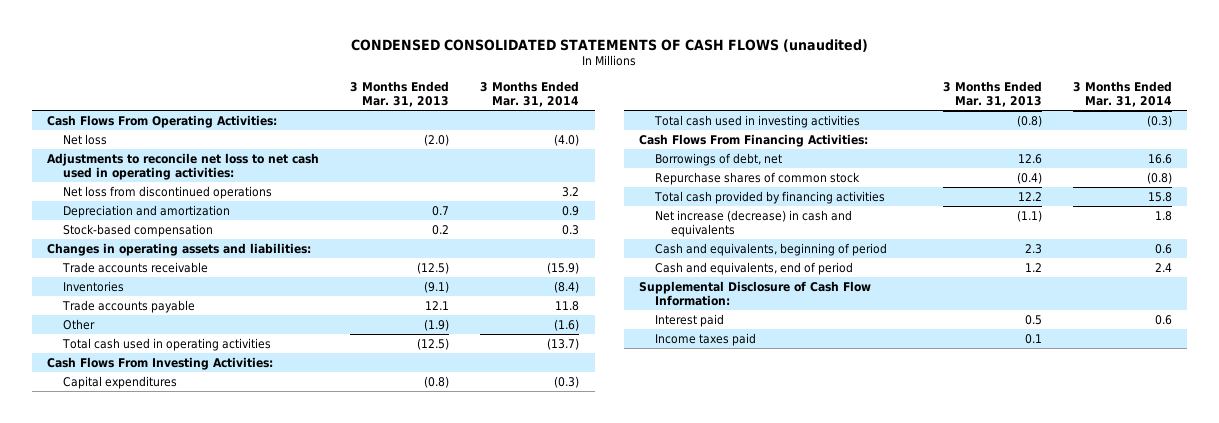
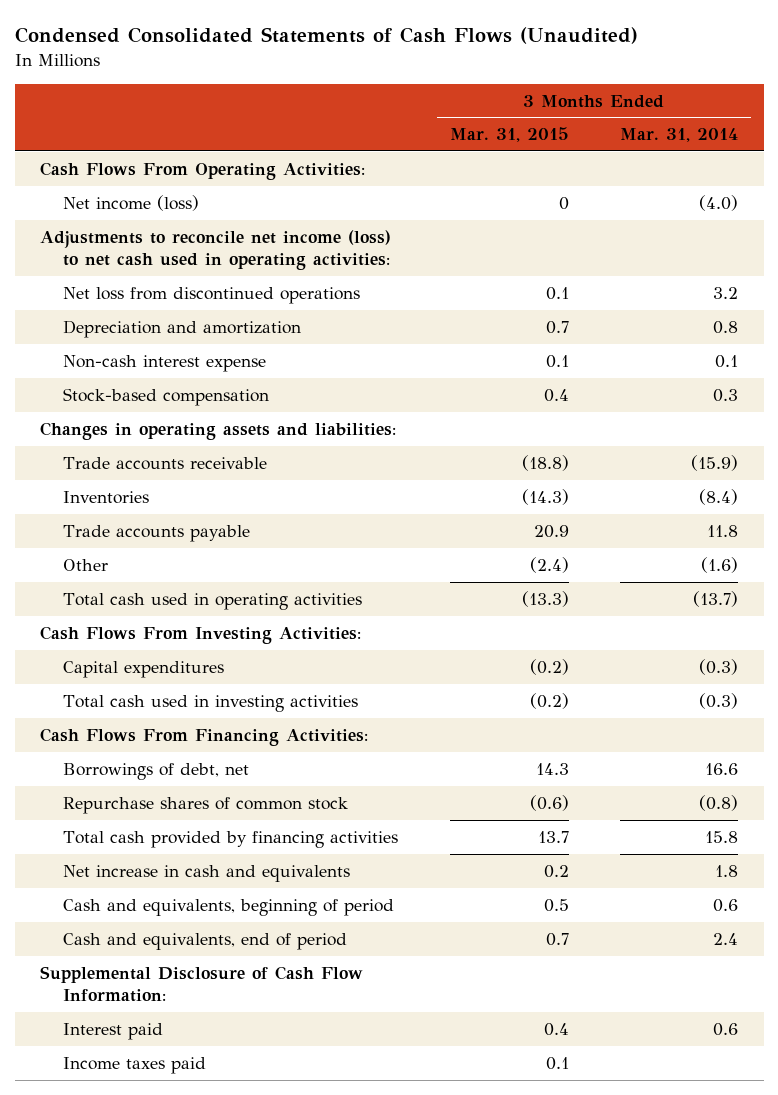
- CONDENSED CONSOLIDATED STATEMENTS OF CASH FLOWS (unaudited)
+ Condensed Consolidated Statements of Cash Flows (Unaudited)
- | 3 Months Ended Mar. 31, 2013 | 3 Months Ended Mar. 31, 2014
+ | 3 Months Ended Mar. 31, 2015 | 3 Months Ended Mar. 31, 2014
- Net loss | (2.0) | (4.0)
- Adjustments to reconcile net loss to net cash used in operating activities:
+ Net income (loss) | 0 | (4.0)
+ Adjustments to reconcile net income (loss) to net cash used in operating activities:
- Depreciation and amortization | 0.7 | 0.9
+ Depreciation and amortization | 0.7 | 0.8
+ Non-cash interest expense | 0.1 | 0.1
- Net increase (decrease) in cash and equivalents | (1.1) | 1.8
+ Net increase in cash and equivalents | 0.2 | 1.8

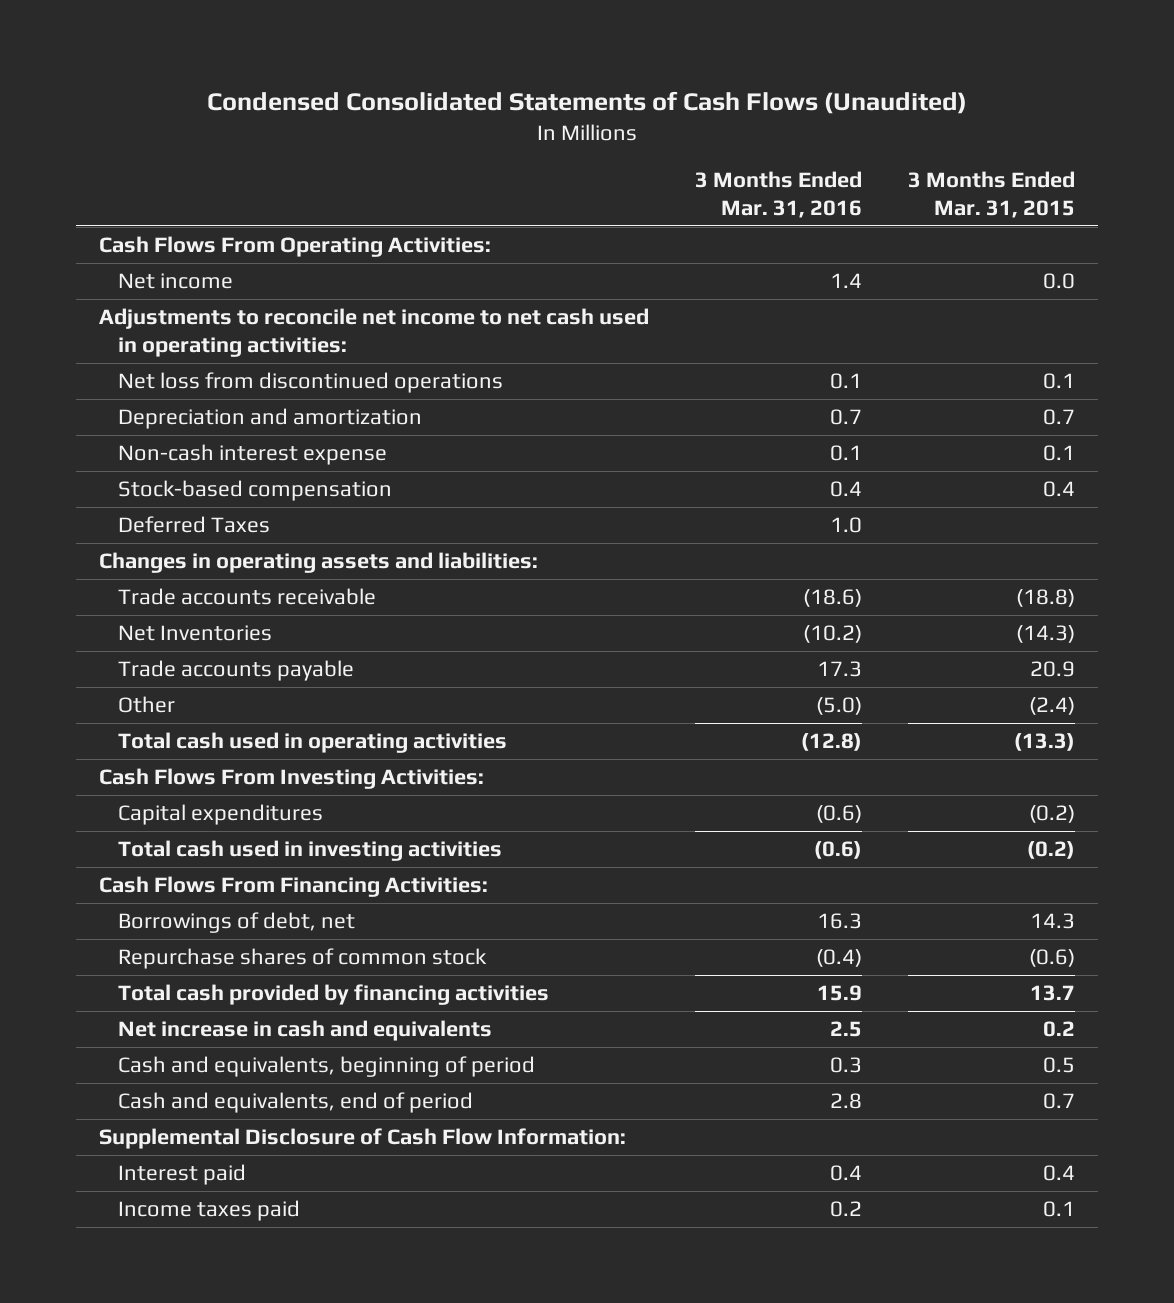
- | 3 Months Ended Mar. 31, 2015 | 3 Months Ended Mar. 31, 2014
+ | 3 Months Ended Mar. 31, 2016 | 3 Months Ended Mar. 31, 2015
- Net income (loss) | 0 | (4.0)
- Adjustments to reconcile net income (loss) to net cash used in operating activities:
+ Net income | 1.4 | 0.0
+ Adjustments to reconcile net income to net cash used in operating activities:
+ Deferred Taxes | 1.0 |
- Inventories | (14.3) | (8.4)
+ Net Inventories | (10.2) | (14.3)

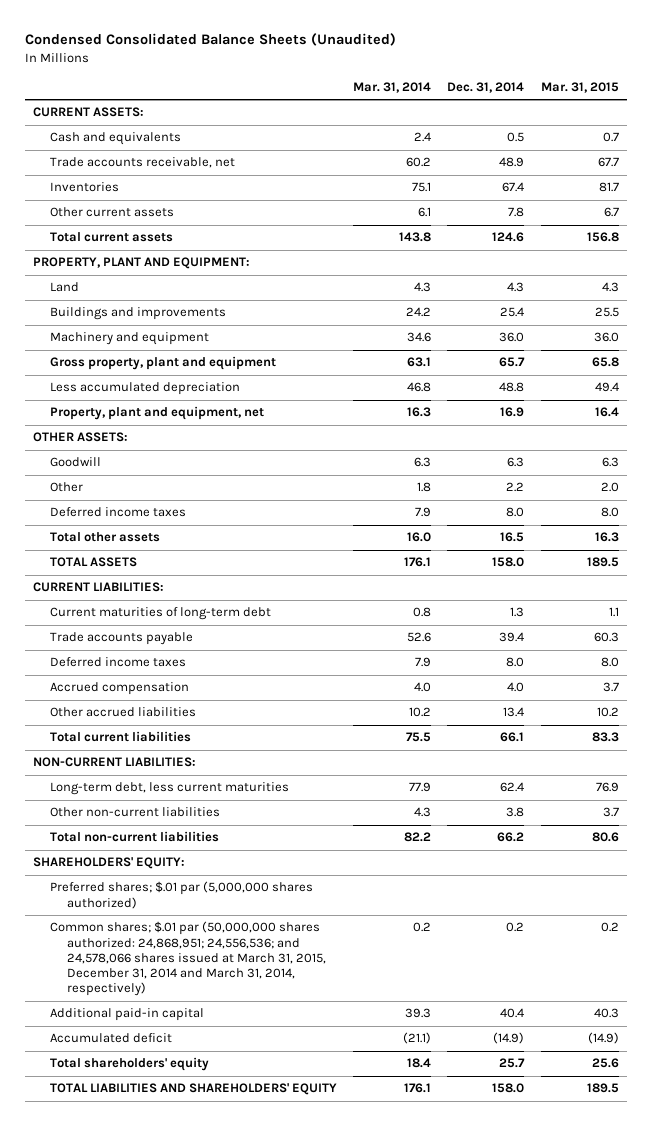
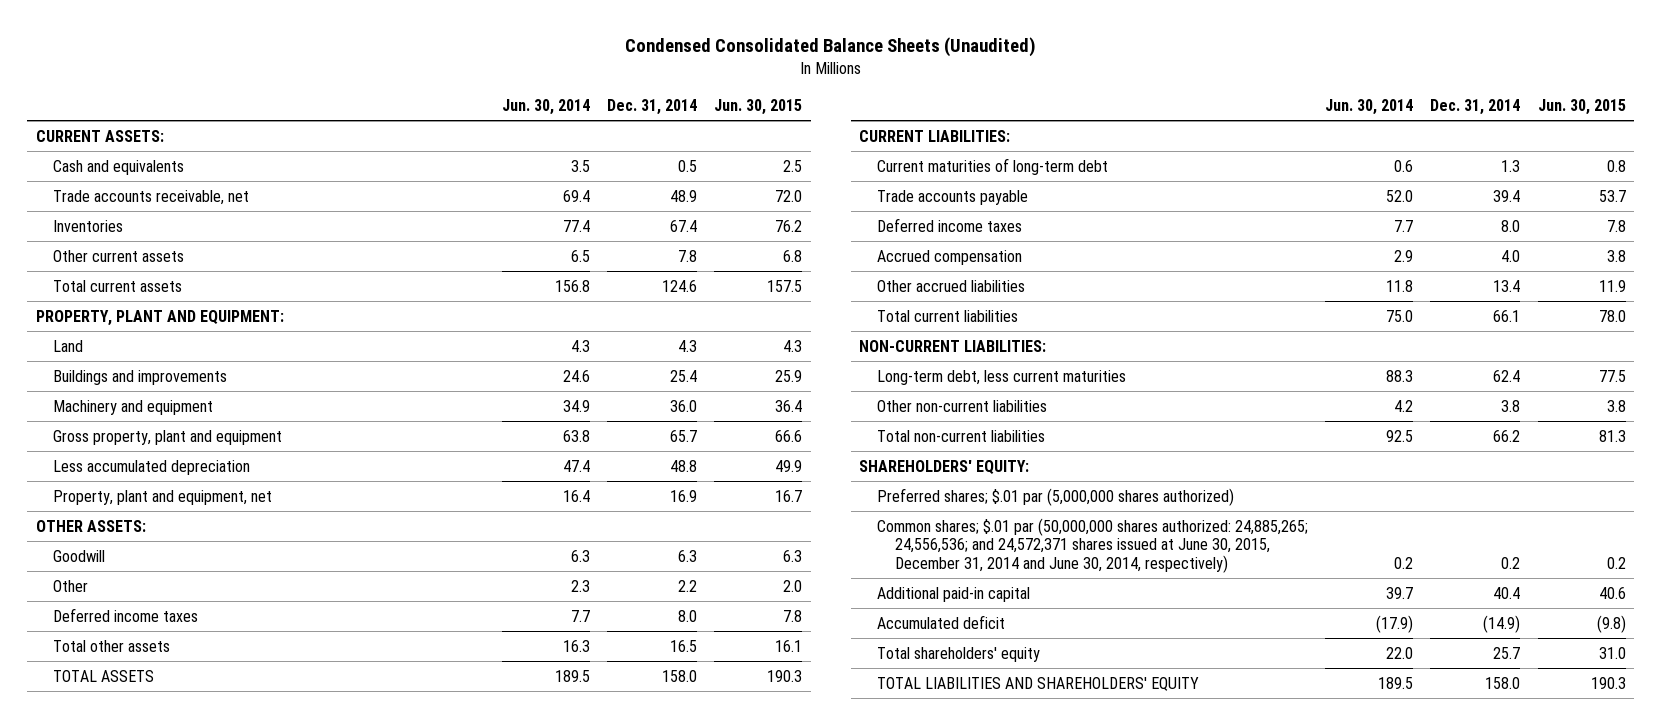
- | Mar. 31, 2014 | Dec. 31, 2014 | Mar. 31, 2015
+ | Jun. 30, 2014 | Dec. 31, 2014 | Jun. 30, 2015
- Common shares; $.01 par (50,000,000 shares authorized: 24,868,951; 24,556,536; and 24,578,066 shares issued at March 31, 2015, December 31, 2014 and March 31, 2014, respectively) | 0.2 | 0.2 | 0.2
+ Common shares; $.01 par (50,000,000 shares authorized: 24,885,265; 24,556,536; and 24,572,371 shares issued at June 30, 2015, December 31, 2014 and June 30, 2014, respectively) | 0.2 | 0.2 | 0.2

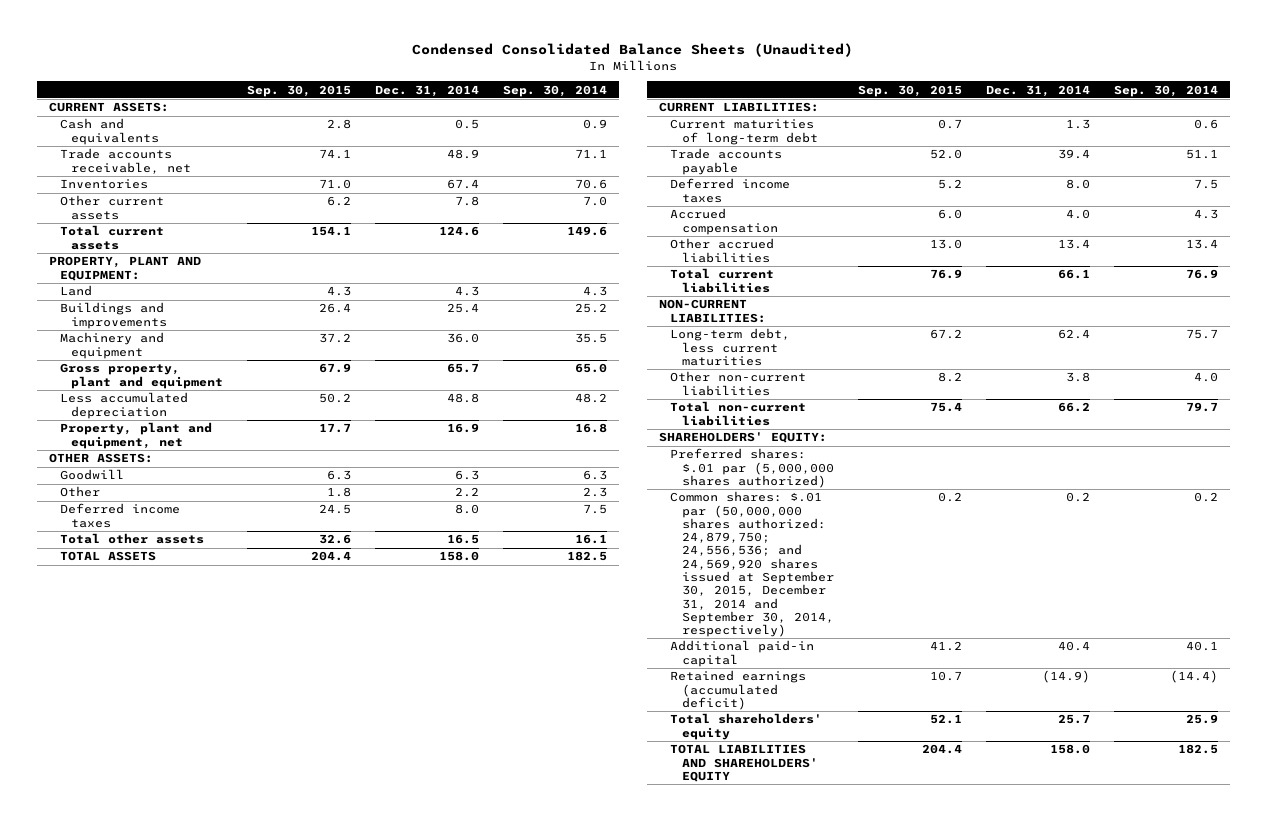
- | Jun. 30, 2014 | Dec. 31, 2014 | Jun. 30, 2015
+ | Sep. 30, 2015 | Dec. 31, 2014 | Sep. 30, 2014
- Preferred shares; $.01 par (5,000,000 shares authorized)
- Common shares; $.01 par (50,000,000 shares authorized: 24,885,265; 24,556,536; and 24,572,371 shares issued at June 30, 2015, December 31, 2014 and June 30, 2014, respectively) | 0.2 | 0.2 | 0.2
+ Preferred shares: $.01 par (5,000,000 shares authorized)
+ Common shares: $.01 par (50,000,000 shares authorized: 24,879,750; 24,556,536; and 24,569,920 shares issued at September 30, 2015, December 31, 2014 and September 30, 2014, respectively) | 0.2 | 0.2 | 0.2
- Accumulated deficit | (17.9) | (14.9) | (9.8)
+ Retained earnings (accumulated deficit) | 10.7 | (14.9) | (14.4)

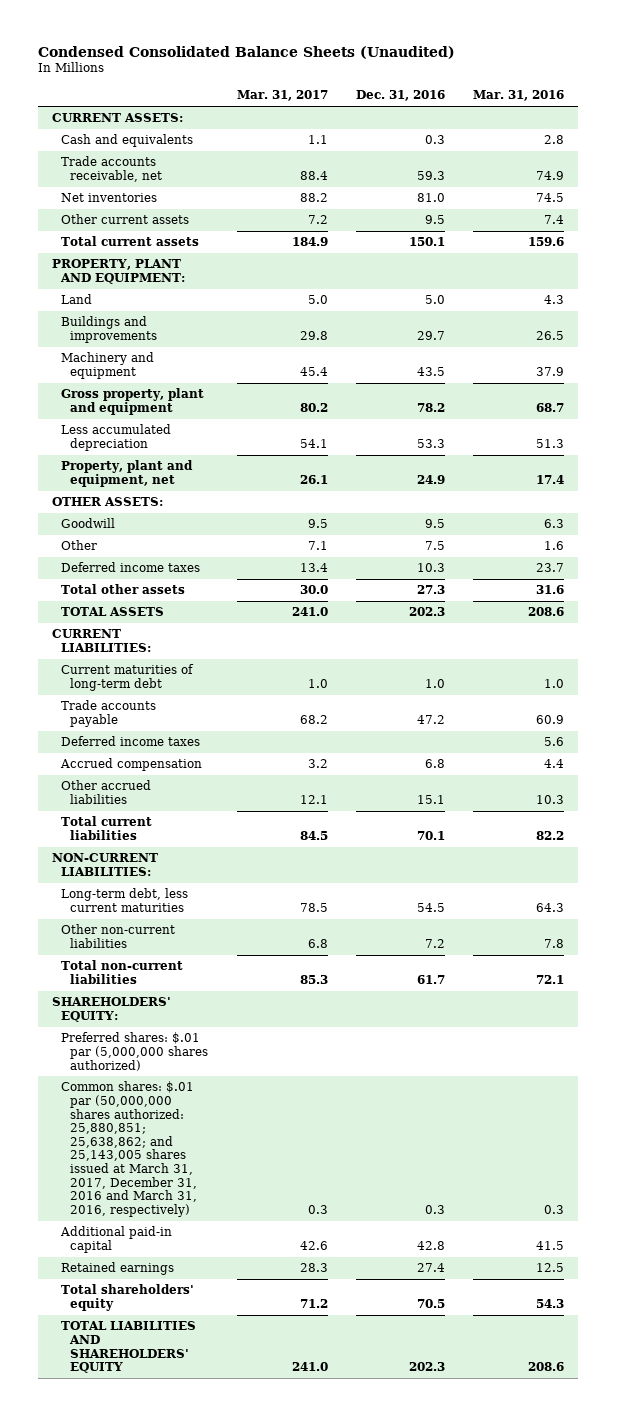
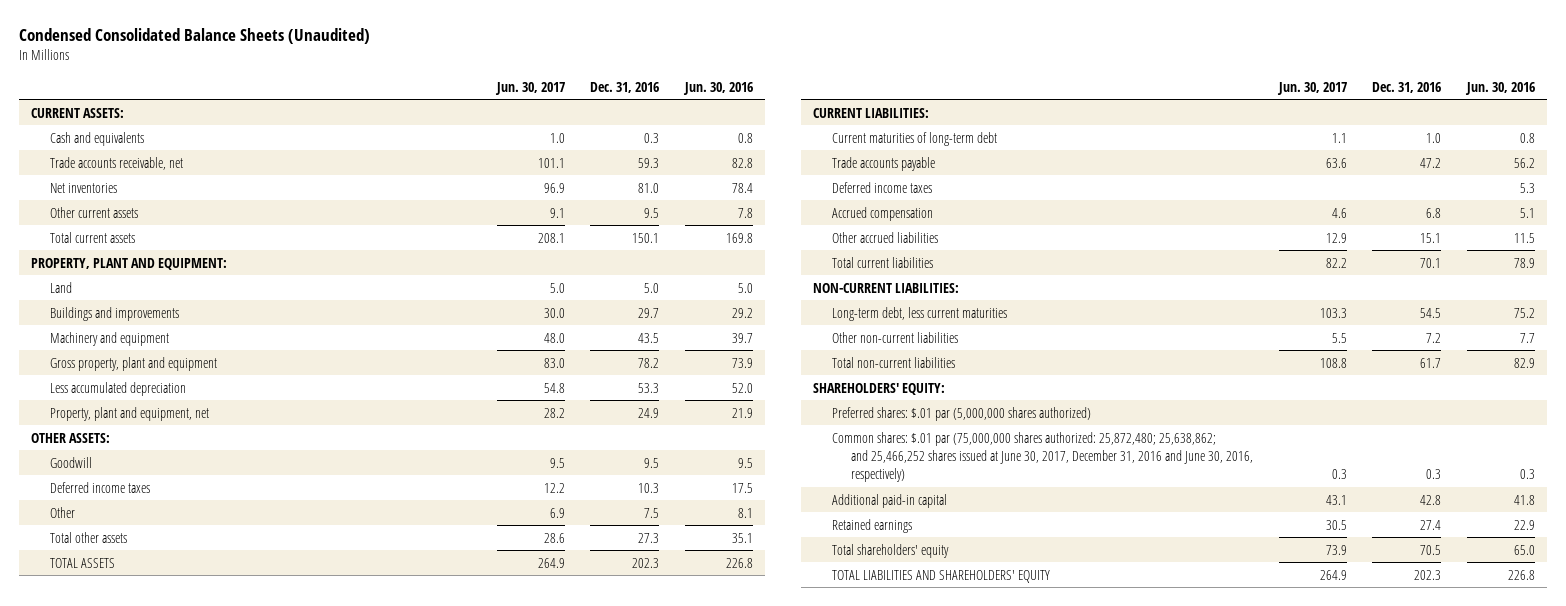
- | Mar. 31, 2017 | Dec. 31, 2016 | Mar. 31, 2016
+ | Jun. 30, 2017 | Dec. 31, 2016 | Jun. 30, 2016
moved down: Other | 6.9 | 7.5 | 8.1
- Common shares: $.01 par (50,000,000 shares authorized: 25,880,851; 25,638,862; and 25,143,005 shares issued at March 31, 2017, December 31, 2016 and March 31, 2016, respectively) | 0.3 | 0.3 | 0.3
+ Common shares: $.01 par (75,000,000 shares authorized: 25,872,480; 25,638,862; and 25,466,252 shares issued at June 30, 2017, December 31, 2016 and June 30, 2016, respectively) | 0.3 | 0.3 | 0.3

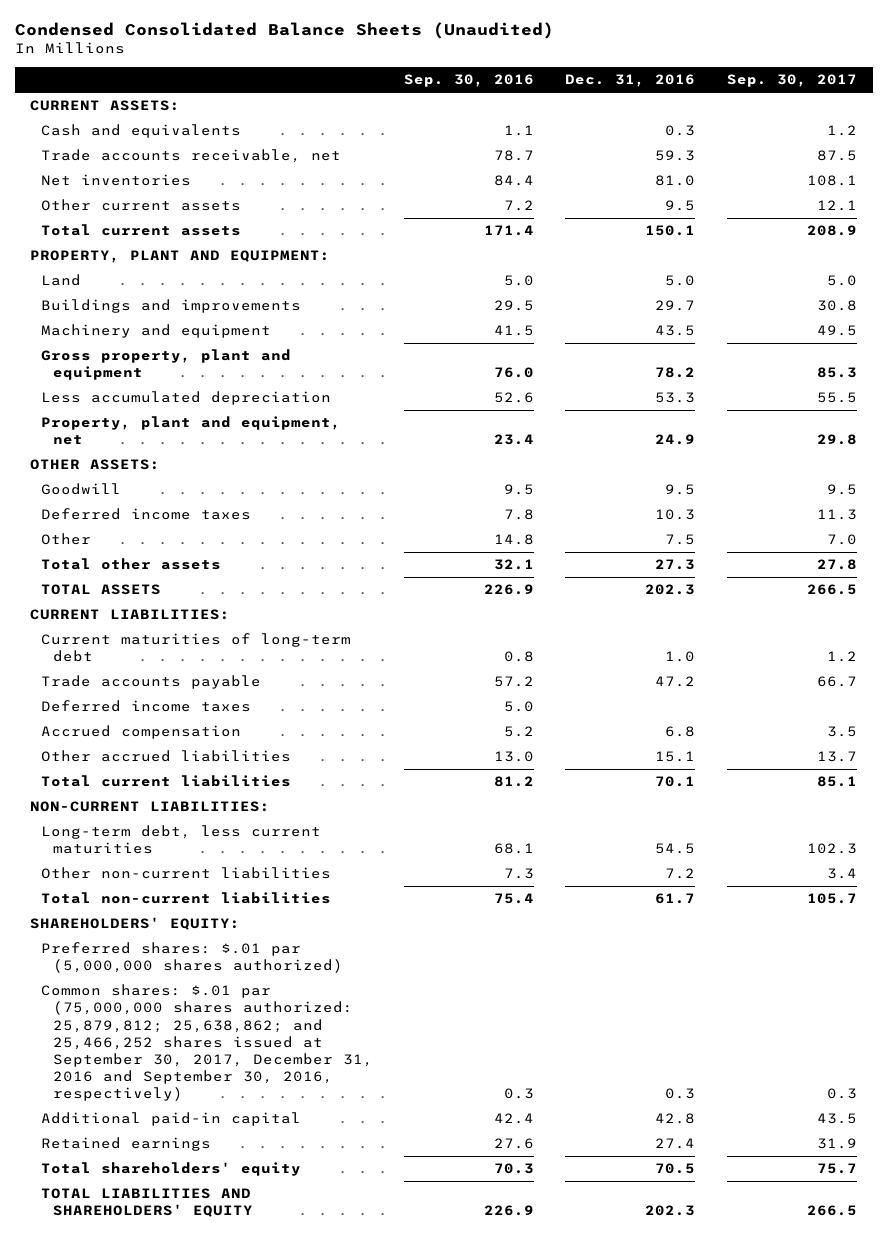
- | Jun. 30, 2017 | Dec. 31, 2016 | Jun. 30, 2016
+ | Sep. 30, 2016 | Dec. 31, 2016 | Sep. 30, 2017
- Common shares: $.01 par (75,000,000 shares authorized: 25,872,480; 25,638,862; and 25,466,252 shares issued at June 30, 2017, December 31, 2016 and June 30, 2016, respectively) | 0.3 | 0.3 | 0.3
+ Common shares: $.01 par (75,000,000 shares authorized: 25,879,812; 25,638,862; and 25,466,252 shares issued at September 30, 2017, December 31, 2016 and September 30, 2016, respectively) | 0.3 | 0.3 | 0.3

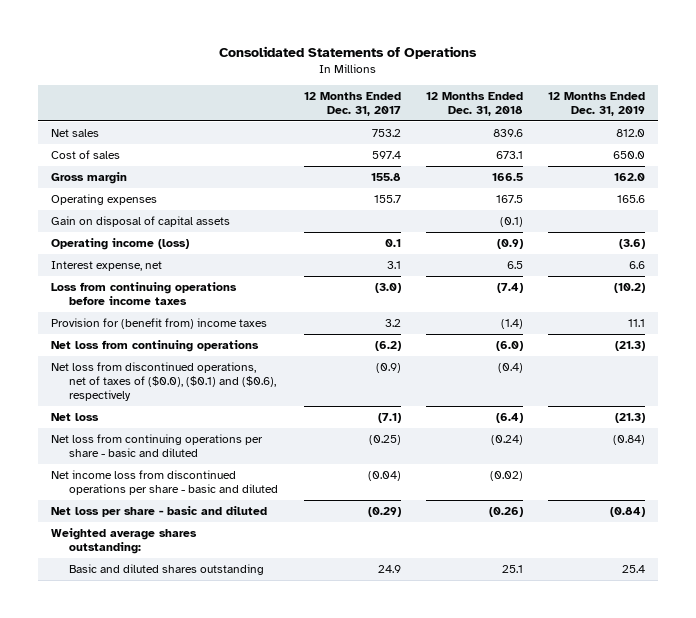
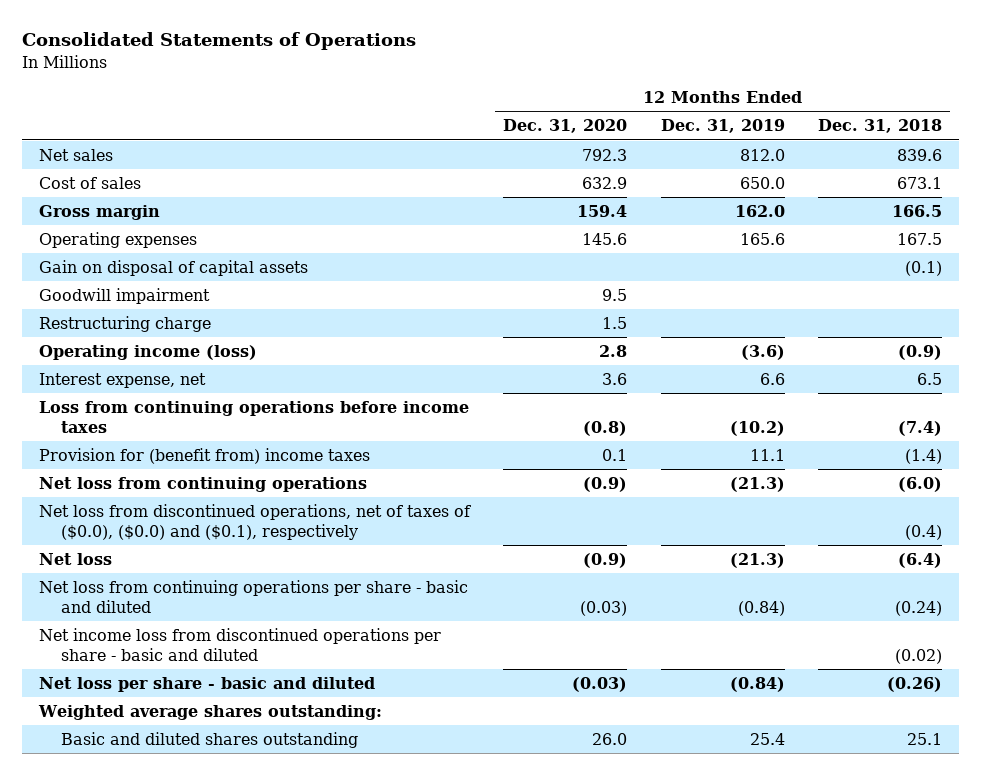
- | 12 Months Ended Dec. 31, 2017 | 12 Months Ended Dec. 31, 2018 | 12 Months Ended Dec. 31, 2019
+ | 12 Months Ended Dec. 31, 2020 | 12 Months Ended Dec. 31, 2019 | 12 Months Ended Dec. 31, 2018
+ Goodwill impairment | 9.5 | |
+ Restructuring charge | 1.5 | |
- Net loss from discontinued operations, net of taxes of ($0.0), ($0.1) and ($0.6), respectively | (0.9) | (0.4) |
+ Net loss from discontinued operations, net of taxes of ($0.0), ($0.0) and ($0.1), respectively | | | (0.4)

